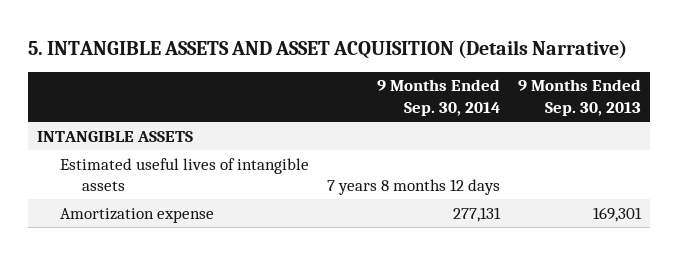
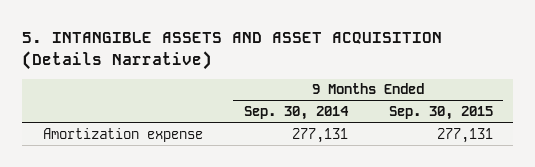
- | 9 Months Ended Sep. 30, 2014 | 9 Months Ended Sep. 30, 2013
+ | 9 Months Ended Sep. 30, 2014 | 9 Months Ended Sep. 30, 2015
- INTANGIBLE ASSETS
- Estimated useful lives of intangible assets | 7 years 8 months 12 days |

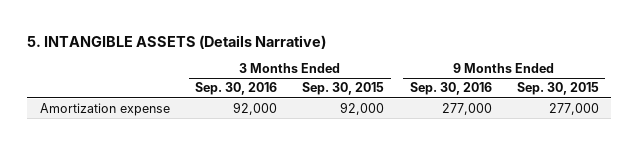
- 5. INTANGIBLE ASSETS AND ASSET ACQUISITION (Details Narrative)
+ 5. INTANGIBLE ASSETS (Details Narrative)
- | 9 Months Ended Sep. 30, 2014 | 9 Months Ended Sep. 30, 2015
+ | 3 Months Ended Sep. 30, 2016 | 3 Months Ended Sep. 30, 2015 | 9 Months Ended Sep. 30, 2016 | 9 Months Ended Sep. 30, 2015
- Amortization expense | 277,131 | 277,131
+ Amortization expense | 92,000 | 92,000 | 277,000 | 277,000

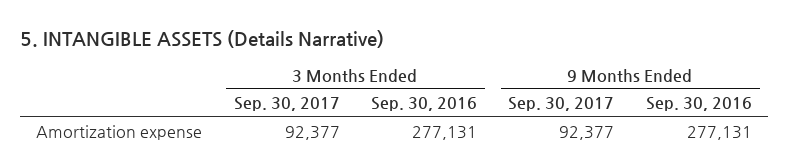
- | 3 Months Ended Sep. 30, 2016 | 3 Months Ended Sep. 30, 2015 | 9 Months Ended Sep. 30, 2016 | 9 Months Ended Sep. 30, 2015
+ | 3 Months Ended Sep. 30, 2017 | 3 Months Ended Sep. 30, 2016 | 9 Months Ended Sep. 30, 2017 | 9 Months Ended Sep. 30, 2016
- Amortization expense | 92,000 | 92,000 | 277,000 | 277,000
+ Amortization expense | 92,377 | 277,131 | 92,377 | 277,131

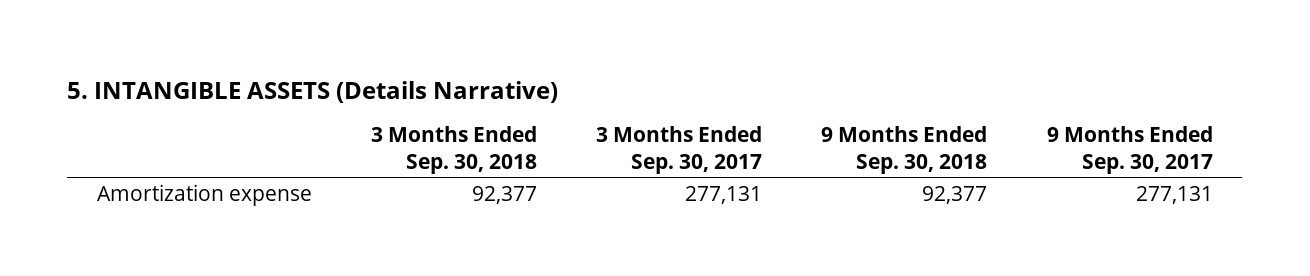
- | 3 Months Ended Sep. 30, 2017 | 3 Months Ended Sep. 30, 2016 | 9 Months Ended Sep. 30, 2017 | 9 Months Ended Sep. 30, 2016
+ | 3 Months Ended Sep. 30, 2018 | 3 Months Ended Sep. 30, 2017 | 9 Months Ended Sep. 30, 2018 | 9 Months Ended Sep. 30, 2017
- Amortization expense | 92,377 | 277,131 | 92,377 | 277,131
+ Amortization expense | 92,377 | 277,131 | 92,377 | 277,131

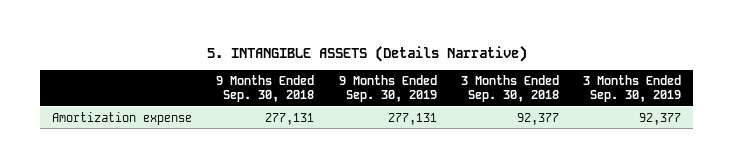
- | 3 Months Ended Sep. 30, 2018 | 3 Months Ended Sep. 30, 2017 | 9 Months Ended Sep. 30, 2018 | 9 Months Ended Sep. 30, 2017
+ | 9 Months Ended Sep. 30, 2018 | 9 Months Ended Sep. 30, 2019 | 3 Months Ended Sep. 30, 2018 | 3 Months Ended Sep. 30, 2019
- Amortization expense | 92,377 | 277,131 | 92,377 | 277,131
+ Amortization expense | 277,131 | 277,131 | 92,377 | 92,377

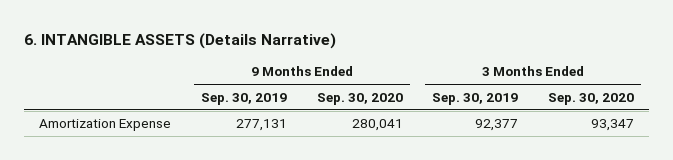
- 5. INTANGIBLE ASSETS (Details Narrative)
+ 6. INTANGIBLE ASSETS (Details Narrative)
- | 9 Months Ended Sep. 30, 2018 | 9 Months Ended Sep. 30, 2019 | 3 Months Ended Sep. 30, 2018 | 3 Months Ended Sep. 30, 2019
+ | 9 Months Ended Sep. 30, 2019 | 9 Months Ended Sep. 30, 2020 | 3 Months Ended Sep. 30, 2019 | 3 Months Ended Sep. 30, 2020
- Amortization expense | 277,131 | 277,131 | 92,377 | 92,377
+ Amortization Expense | 277,131 | 280,041 | 92,377 | 93,347

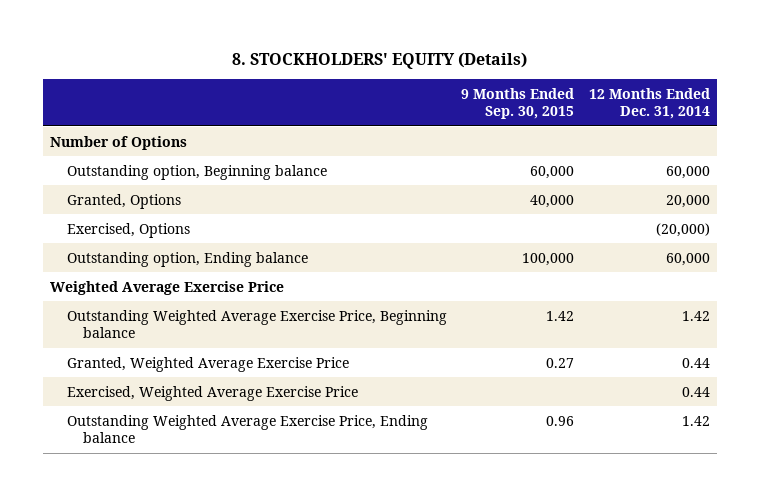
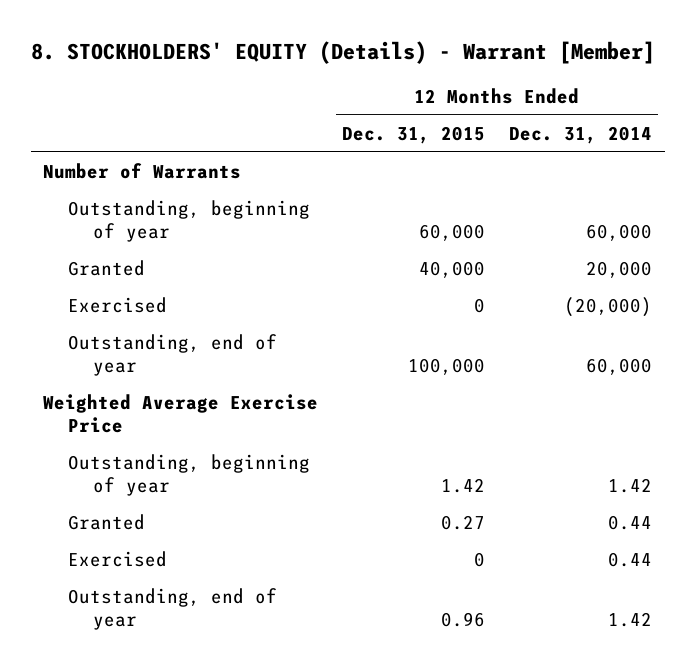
- 8. STOCKHOLDERS' EQUITY (Details)
+ 8. STOCKHOLDERS' EQUITY (Details) - Warrant [Member]
- | 9 Months Ended Sep. 30, 2015 | 12 Months Ended Dec. 31, 2014
+ | 12 Months Ended Dec. 31, 2015 | 12 Months Ended Dec. 31, 2014
- Number of Options
- Outstanding option, Beginning balance | 60,000 | 60,000
- Granted, Options | 40,000 | 20,000
- Exercised, Options | | (20,000)
- Outstanding option, Ending balance | 100,000 | 60,000
+ Number of Warrants
+ Outstanding, beginning of year | 60,000 | 60,000
+ Granted | 40,000 | 20,000
+ Exercised | 0 | (20,000)
+ Outstanding, end of year | 100,000 | 60,000
- Outstanding Weighted Average Exercise Price, Beginning balance | 1.42 | 1.42
- Granted, Weighted Average Exercise Price | 0.27 | 0.44
- Exercised, Weighted Average Exercise Price | | 0.44
- Outstanding Weighted Average Exercise Price, Ending balance | 0.96 | 1.42
+ Outstanding, beginning of year | 1.42 | 1.42
+ Granted | 0.27 | 0.44
+ Exercised | 0 | 0.44
+ Outstanding, end of year | 0.96 | 1.42

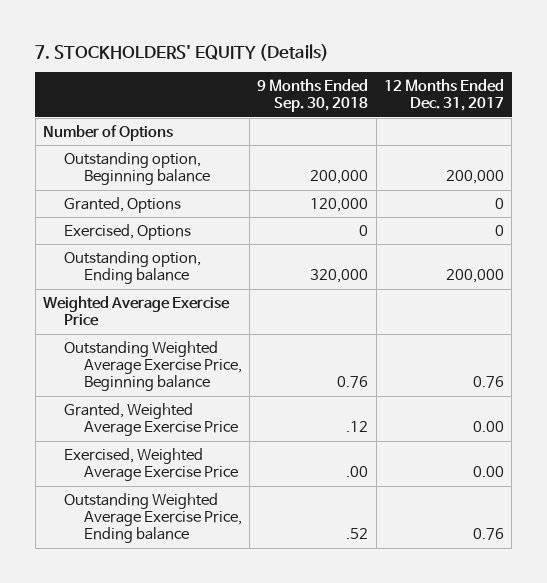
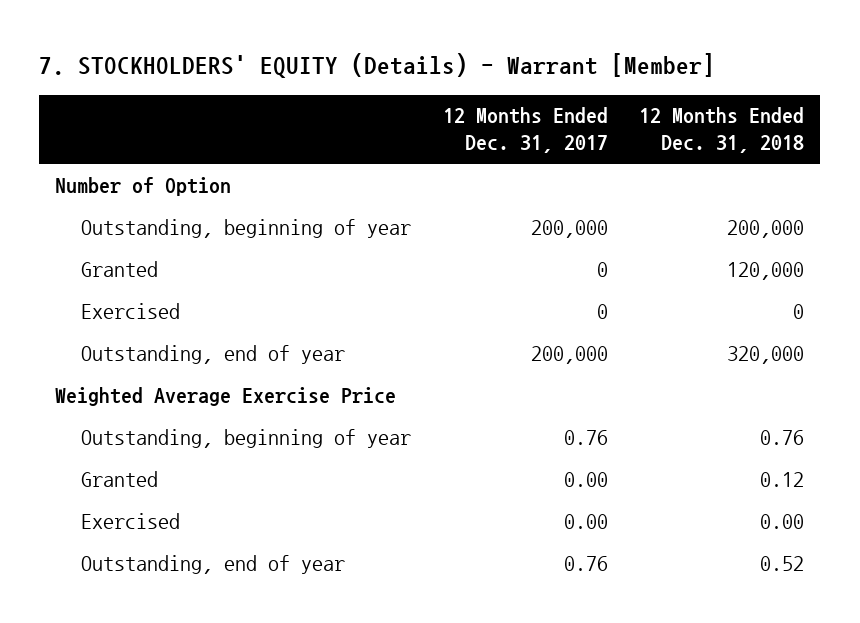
- 7. STOCKHOLDERS' EQUITY (Details)
+ 7. STOCKHOLDERS' EQUITY (Details) - Warrant [Member]
- | 9 Months Ended Sep. 30, 2018 | 12 Months Ended Dec. 31, 2017
+ | 12 Months Ended Dec. 31, 2017 | 12 Months Ended Dec. 31, 2018
- Number of Options
- Outstanding option, Beginning balance | 200,000 | 200,000
- Granted, Options | 120,000 | 0
- Exercised, Options | 0 | 0
- Outstanding option, Ending balance | 320,000 | 200,000
+ Number of Option
+ Outstanding, beginning of year | 200,000 | 200,000
+ Granted | 0 | 120,000
+ Exercised | 0 | 0
+ Outstanding, end of year | 200,000 | 320,000
- Outstanding Weighted Average Exercise Price, Beginning balance | 0.76 | 0.76
- Granted, Weighted Average Exercise Price | .12 | 0.00
- Exercised, Weighted Average Exercise Price | .00 | 0.00
- Outstanding Weighted Average Exercise Price, Ending balance | .52 | 0.76
+ Outstanding, beginning of year | 0.76 | 0.76
+ Granted | 0.00 | 0.12
+ Exercised | 0.00 | 0.00
+ Outstanding, end of year | 0.76 | 0.52

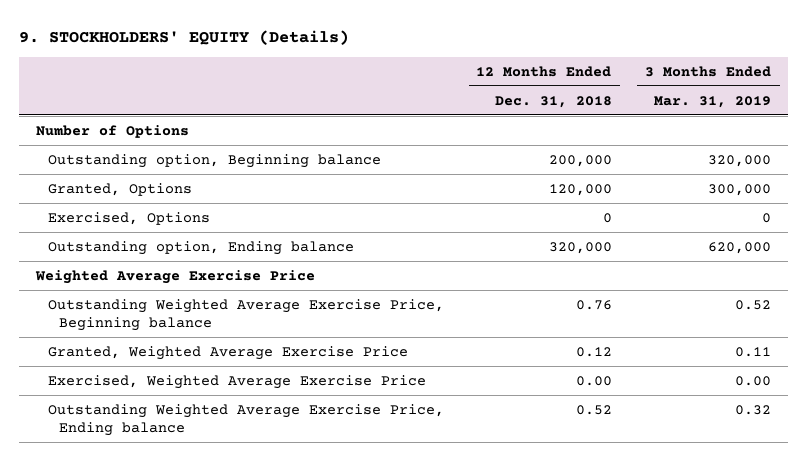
- 7. STOCKHOLDERS' EQUITY (Details) - Warrant [Member]
+ 9. STOCKHOLDERS' EQUITY (Details)
- | 12 Months Ended Dec. 31, 2017 | 12 Months Ended Dec. 31, 2018
+ | 12 Months Ended Dec. 31, 2018 | 3 Months Ended Mar. 31, 2019
- Number of Option
- Outstanding, beginning of year | 200,000 | 200,000
- Granted | 0 | 120,000
- Exercised | 0 | 0
- Outstanding, end of year | 200,000 | 320,000
+ Number of Options
+ Outstanding option, Beginning balance | 200,000 | 320,000
+ Granted, Options | 120,000 | 300,000
+ Exercised, Options | 0 | 0
+ Outstanding option, Ending balance | 320,000 | 620,000
- Outstanding, beginning of year | 0.76 | 0.76
- Granted | 0.00 | 0.12
- Exercised | 0.00 | 0.00
- Outstanding, end of year | 0.76 | 0.52
+ Outstanding Weighted Average Exercise Price, Beginning balance | 0.76 | 0.52
+ Granted, Weighted Average Exercise Price | 0.12 | 0.11
+ Exercised, Weighted Average Exercise Price | 0.00 | 0.00
+ Outstanding Weighted Average Exercise Price, Ending balance | 0.52 | 0.32

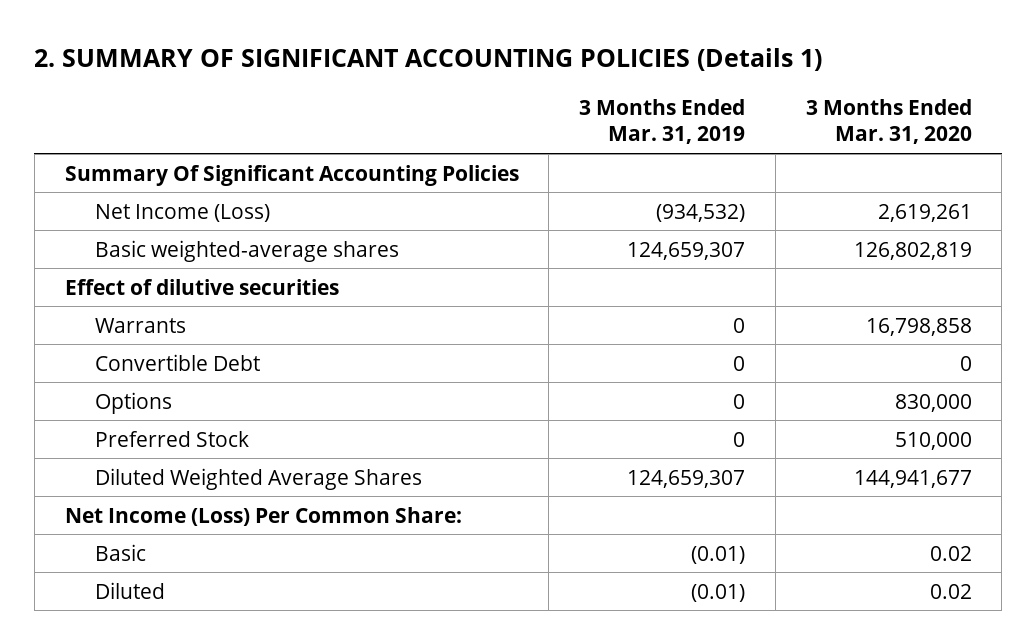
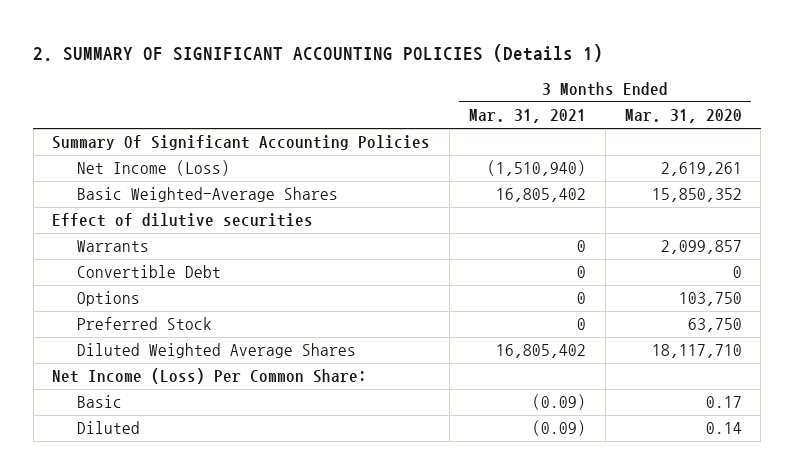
- | 3 Months Ended Mar. 31, 2019 | 3 Months Ended Mar. 31, 2020
+ | 3 Months Ended Mar. 31, 2021 | 3 Months Ended Mar. 31, 2020
- Basic weighted-average shares | 124,659,307 | 126,802,819
+ Basic Weighted-Average Shares | 16,805,402 | 15,850,352
- Warrants | 0 | 16,798,858
+ Warrants | 0 | 2,099,857
- Options | 0 | 830,000
- Preferred Stock | 0 | 510,000
- Diluted Weighted Average Shares | 124,659,307 | 144,941,677
+ Options | 0 | 103,750
+ Preferred Stock | 0 | 63,750
+ Diluted Weighted Average Shares | 16,805,402 | 18,117,710
- Basic | (0.01) | 0.02
- Diluted | (0.01) | 0.02
+ Basic | (0.09) | 0.17
+ Diluted | (0.09) | 0.14

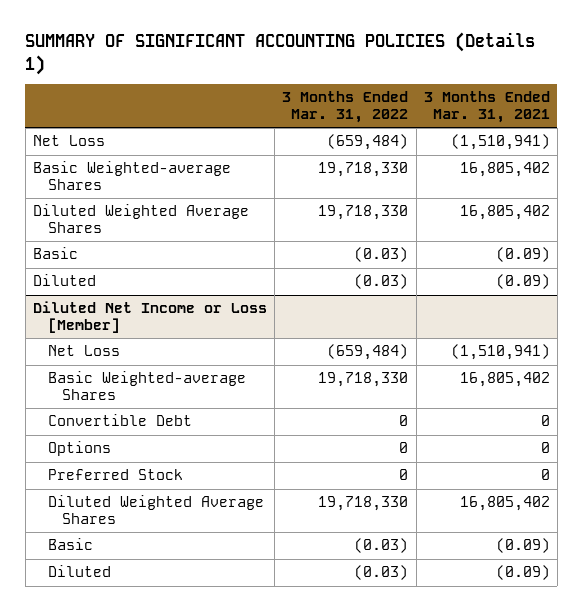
- 2. SUMMARY OF SIGNIFICANT ACCOUNTING POLICIES (Details 1)
+ SUMMARY OF SIGNIFICANT ACCOUNTING POLICIES (Details 1)
- | 3 Months Ended Mar. 31, 2021 | 3 Months Ended Mar. 31, 2020
+ | 3 Months Ended Mar. 31, 2022 | 3 Months Ended Mar. 31, 2021
- Summary Of Significant Accounting Policies
- Net Income (Loss) | (1,510,940) | 2,619,261
- Basic Weighted-Average Shares | 16,805,402 | 15,850,352
- Effect of dilutive securities
- Warrants | 0 | 2,099,857
+ Net Loss | (659,484) | (1,510,941)
+ Basic Weighted-average Shares | 19,718,330 | 16,805,402
+ Diluted Weighted Average Shares | 19,718,330 | 16,805,402
+ Basic | (0.03) | (0.09)
+ Diluted | (0.03) | (0.09)
+ Diluted Net Income or Loss [Member]
+ Net Loss | (659,484) | (1,510,941)
+ Basic Weighted-average Shares | 19,718,330 | 16,805,402
- Net Income (Loss) Per Common Share:

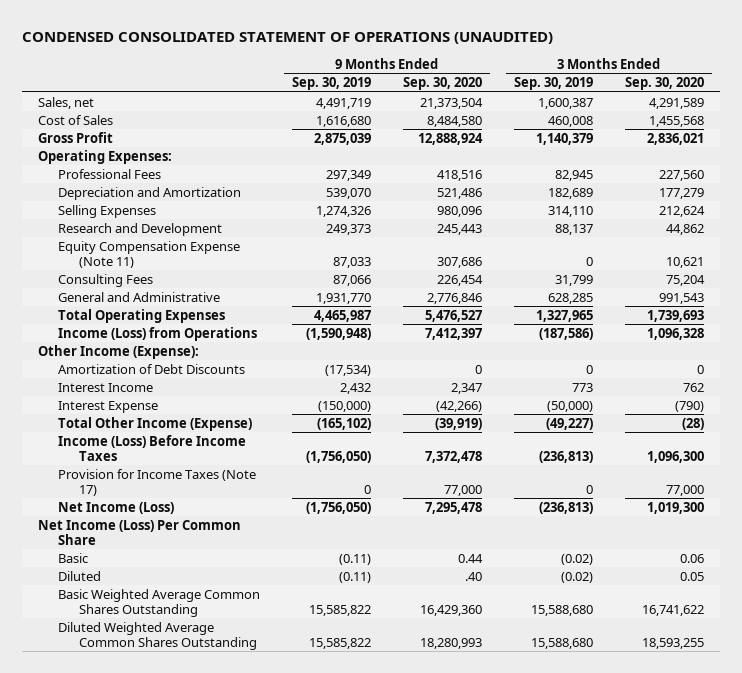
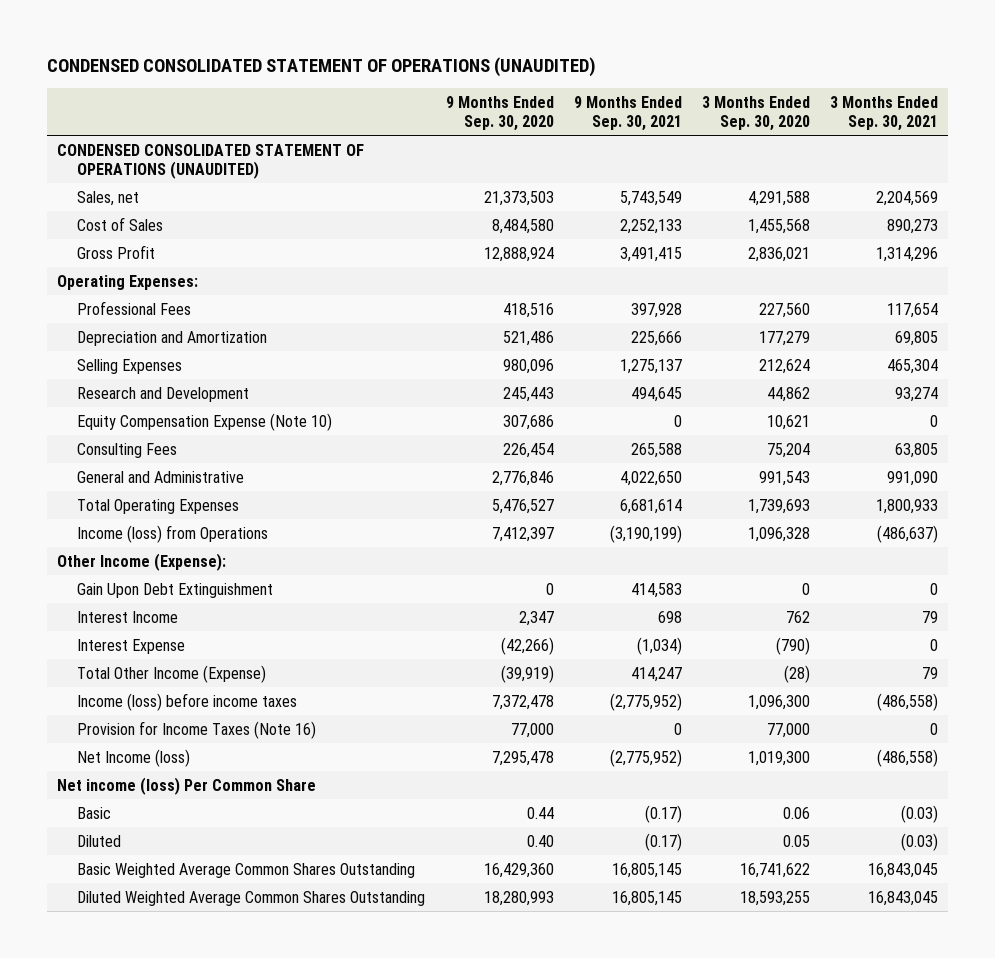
- | 9 Months Ended Sep. 30, 2019 | 9 Months Ended Sep. 30, 2020 | 3 Months Ended Sep. 30, 2019 | 3 Months Ended Sep. 30, 2020
+ | 9 Months Ended Sep. 30, 2020 | 9 Months Ended Sep. 30, 2021 | 3 Months Ended Sep. 30, 2020 | 3 Months Ended Sep. 30, 2021
- Sales, net | 4,491,719 | 21,373,504 | 1,600,387 | 4,291,589
+ CONDENSED CONSOLIDATED STATEMENT OF OPERATIONS (UNAUDITED)
+ Sales, net | 21,373,503 | 5,743,549 | 4,291,588 | 2,204,569
- Equity Compensation Expense (Note 11) | 87,033 | 307,686 | 0 | 10,621
+ Equity Compensation Expense (Note 10) | 307,686 | 0 | 10,621 | 0
- Income (Loss) from Operations | (1,590,948) | 7,412,397 | (187,586) | 1,096,328
+ Income (loss) from Operations | 7,412,397 | (3,190,199) | 1,096,328 | (486,637)
- Amortization of Debt Discounts | (17,534) | 0 | 0 | 0
+ Gain Upon Debt Extinguishment | 0 | 414,583 | 0 | 0
- Income (Loss) Before Income Taxes | (1,756,050) | 7,372,478 | (236,813) | 1,096,300
- Provision for Income Taxes (Note 17) | 0 | 77,000 | 0 | 77,000
- Net Income (Loss) | (1,756,050) | 7,295,478 | (236,813) | 1,019,300
- Net Income (Loss) Per Common Share
+ Income (loss) before income taxes | 7,372,478 | (2,775,952) | 1,096,300 | (486,558)
+ Provision for Income Taxes (Note 16) | 77,000 | 0 | 77,000 | 0
+ Net Income (loss) | 7,295,478 | (2,775,952) | 1,019,300 | (486,558)
+ Net income (loss) Per Common Share
- Diluted | (0.11) | .40 | (0.02) | 0.05
+ Diluted | 0.40 | (0.17) | 0.05 | (0.03)

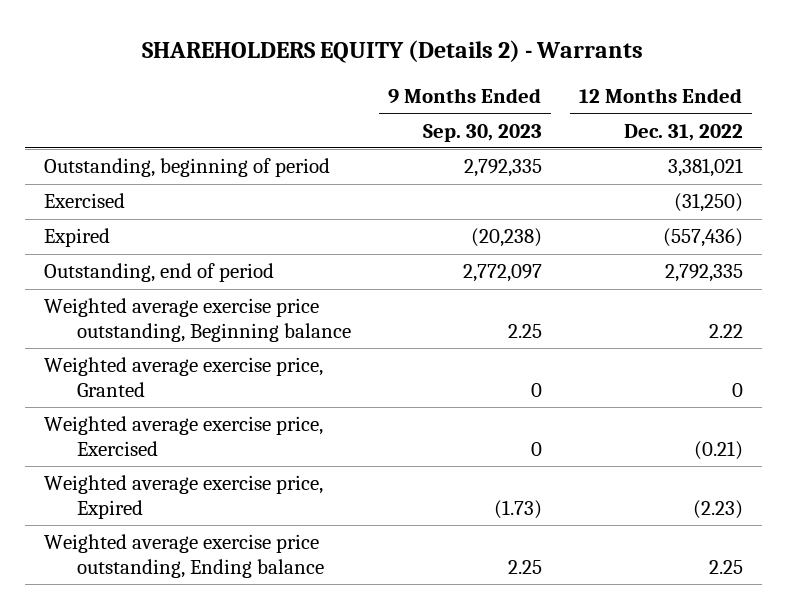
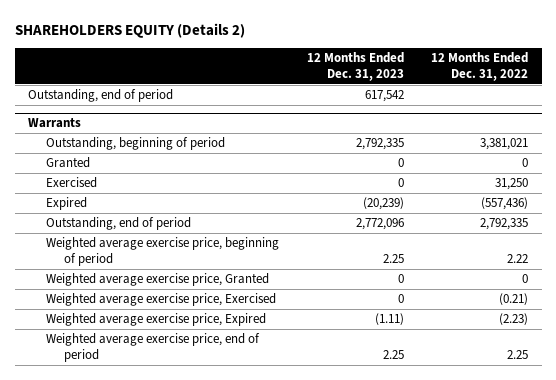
- SHAREHOLDERS EQUITY (Details 2) - Warrants
+ SHAREHOLDERS EQUITY (Details 2)
- | 9 Months Ended Sep. 30, 2023 | 12 Months Ended Dec. 31, 2022
+ | 12 Months Ended Dec. 31, 2023 | 12 Months Ended Dec. 31, 2022
+ Outstanding, end of period | 617,542 |
+ Warrants
- Exercised | | (31,250)
+ Granted | 0 | 0
+ Exercised | 0 | 31,250
- Weighted average exercise price outstanding, Beginning balance | 2.25 | 2.22
+ Weighted average exercise price, beginning of period | 2.25 | 2.22
- Weighted average exercise price outstanding, Ending balance | 2.25 | 2.25
+ Weighted average exercise price, end of period | 2.25 | 2.25

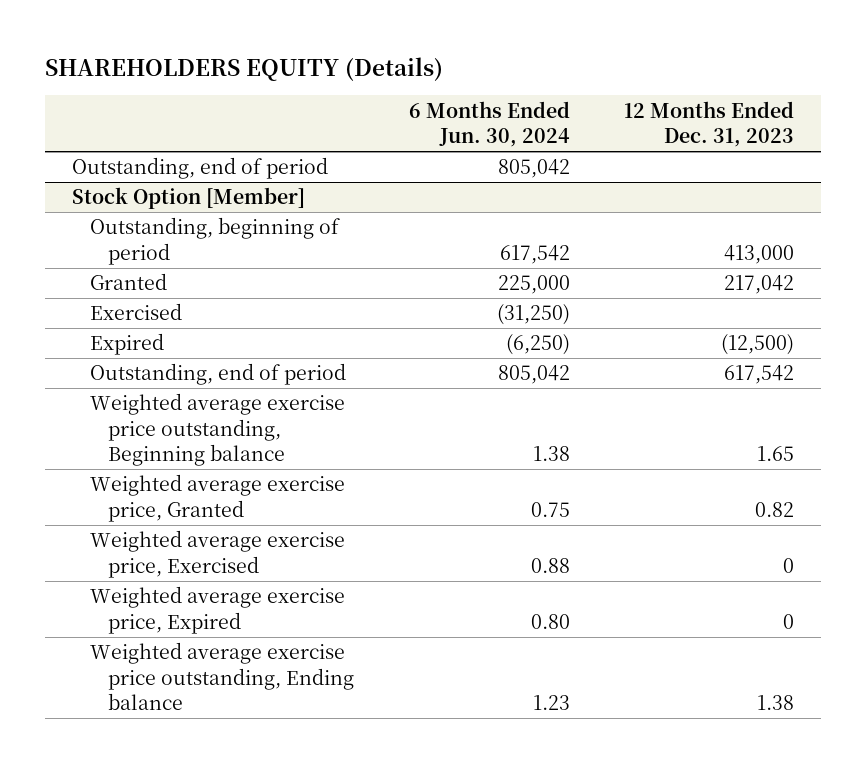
- SHAREHOLDERS EQUITY (Details 2)
+ SHAREHOLDERS EQUITY (Details)
- | 12 Months Ended Dec. 31, 2023 | 12 Months Ended Dec. 31, 2022
+ | 6 Months Ended Jun. 30, 2024 | 12 Months Ended Dec. 31, 2023
+ Outstanding, end of period | 805,042 |
+ Stock Option [Member]
+ Outstanding, beginning of period | 617,542 | 413,000
+ Granted | 225,000 | 217,042
+ Exercised | (31,250) |
+ Expired | (6,250) | (12,500)
- Warrants
- Outstanding, beginning of period | 2,792,335 | 3,381,021
- Granted | 0 | 0
- Exercised | 0 | 31,250
- Expired | (20,239) | (557,436)
- Outstanding, end of period | 2,772,096 | 2,792,335
- Weighted average exercise price, beginning of period | 2.25 | 2.22
- Weighted average exercise price, Granted | 0 | 0
+ Weighted average exercise price outstanding, Beginning balance | 1.38 | 1.65
+ Weighted average exercise price, Granted | 0.75 | 0.82
- Weighted average exercise price, Expired | (1.11) | (2.23)
- Weighted average exercise price, end of period | 2.25 | 2.25
+ Weighted average exercise price, Expired | 0.80 | 0
+ Weighted average exercise price outstanding, Ending balance | 1.23 | 1.38

